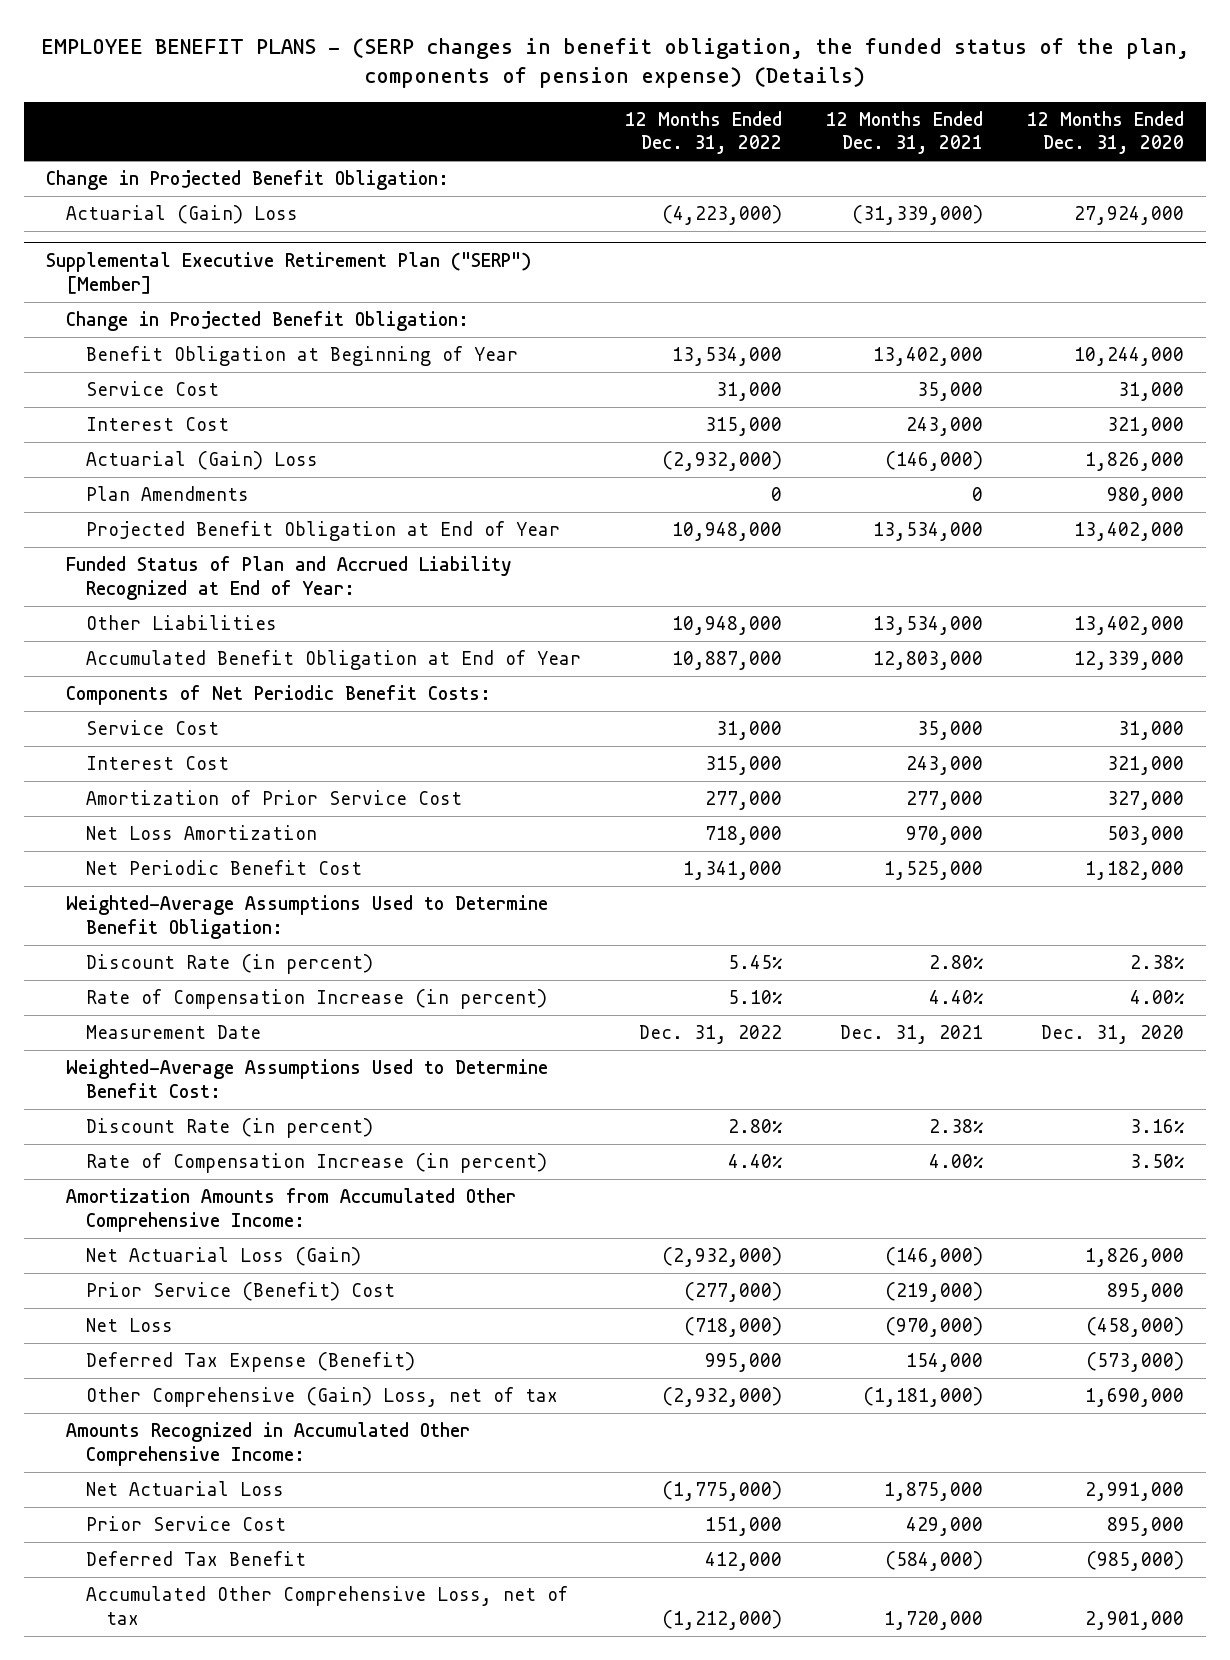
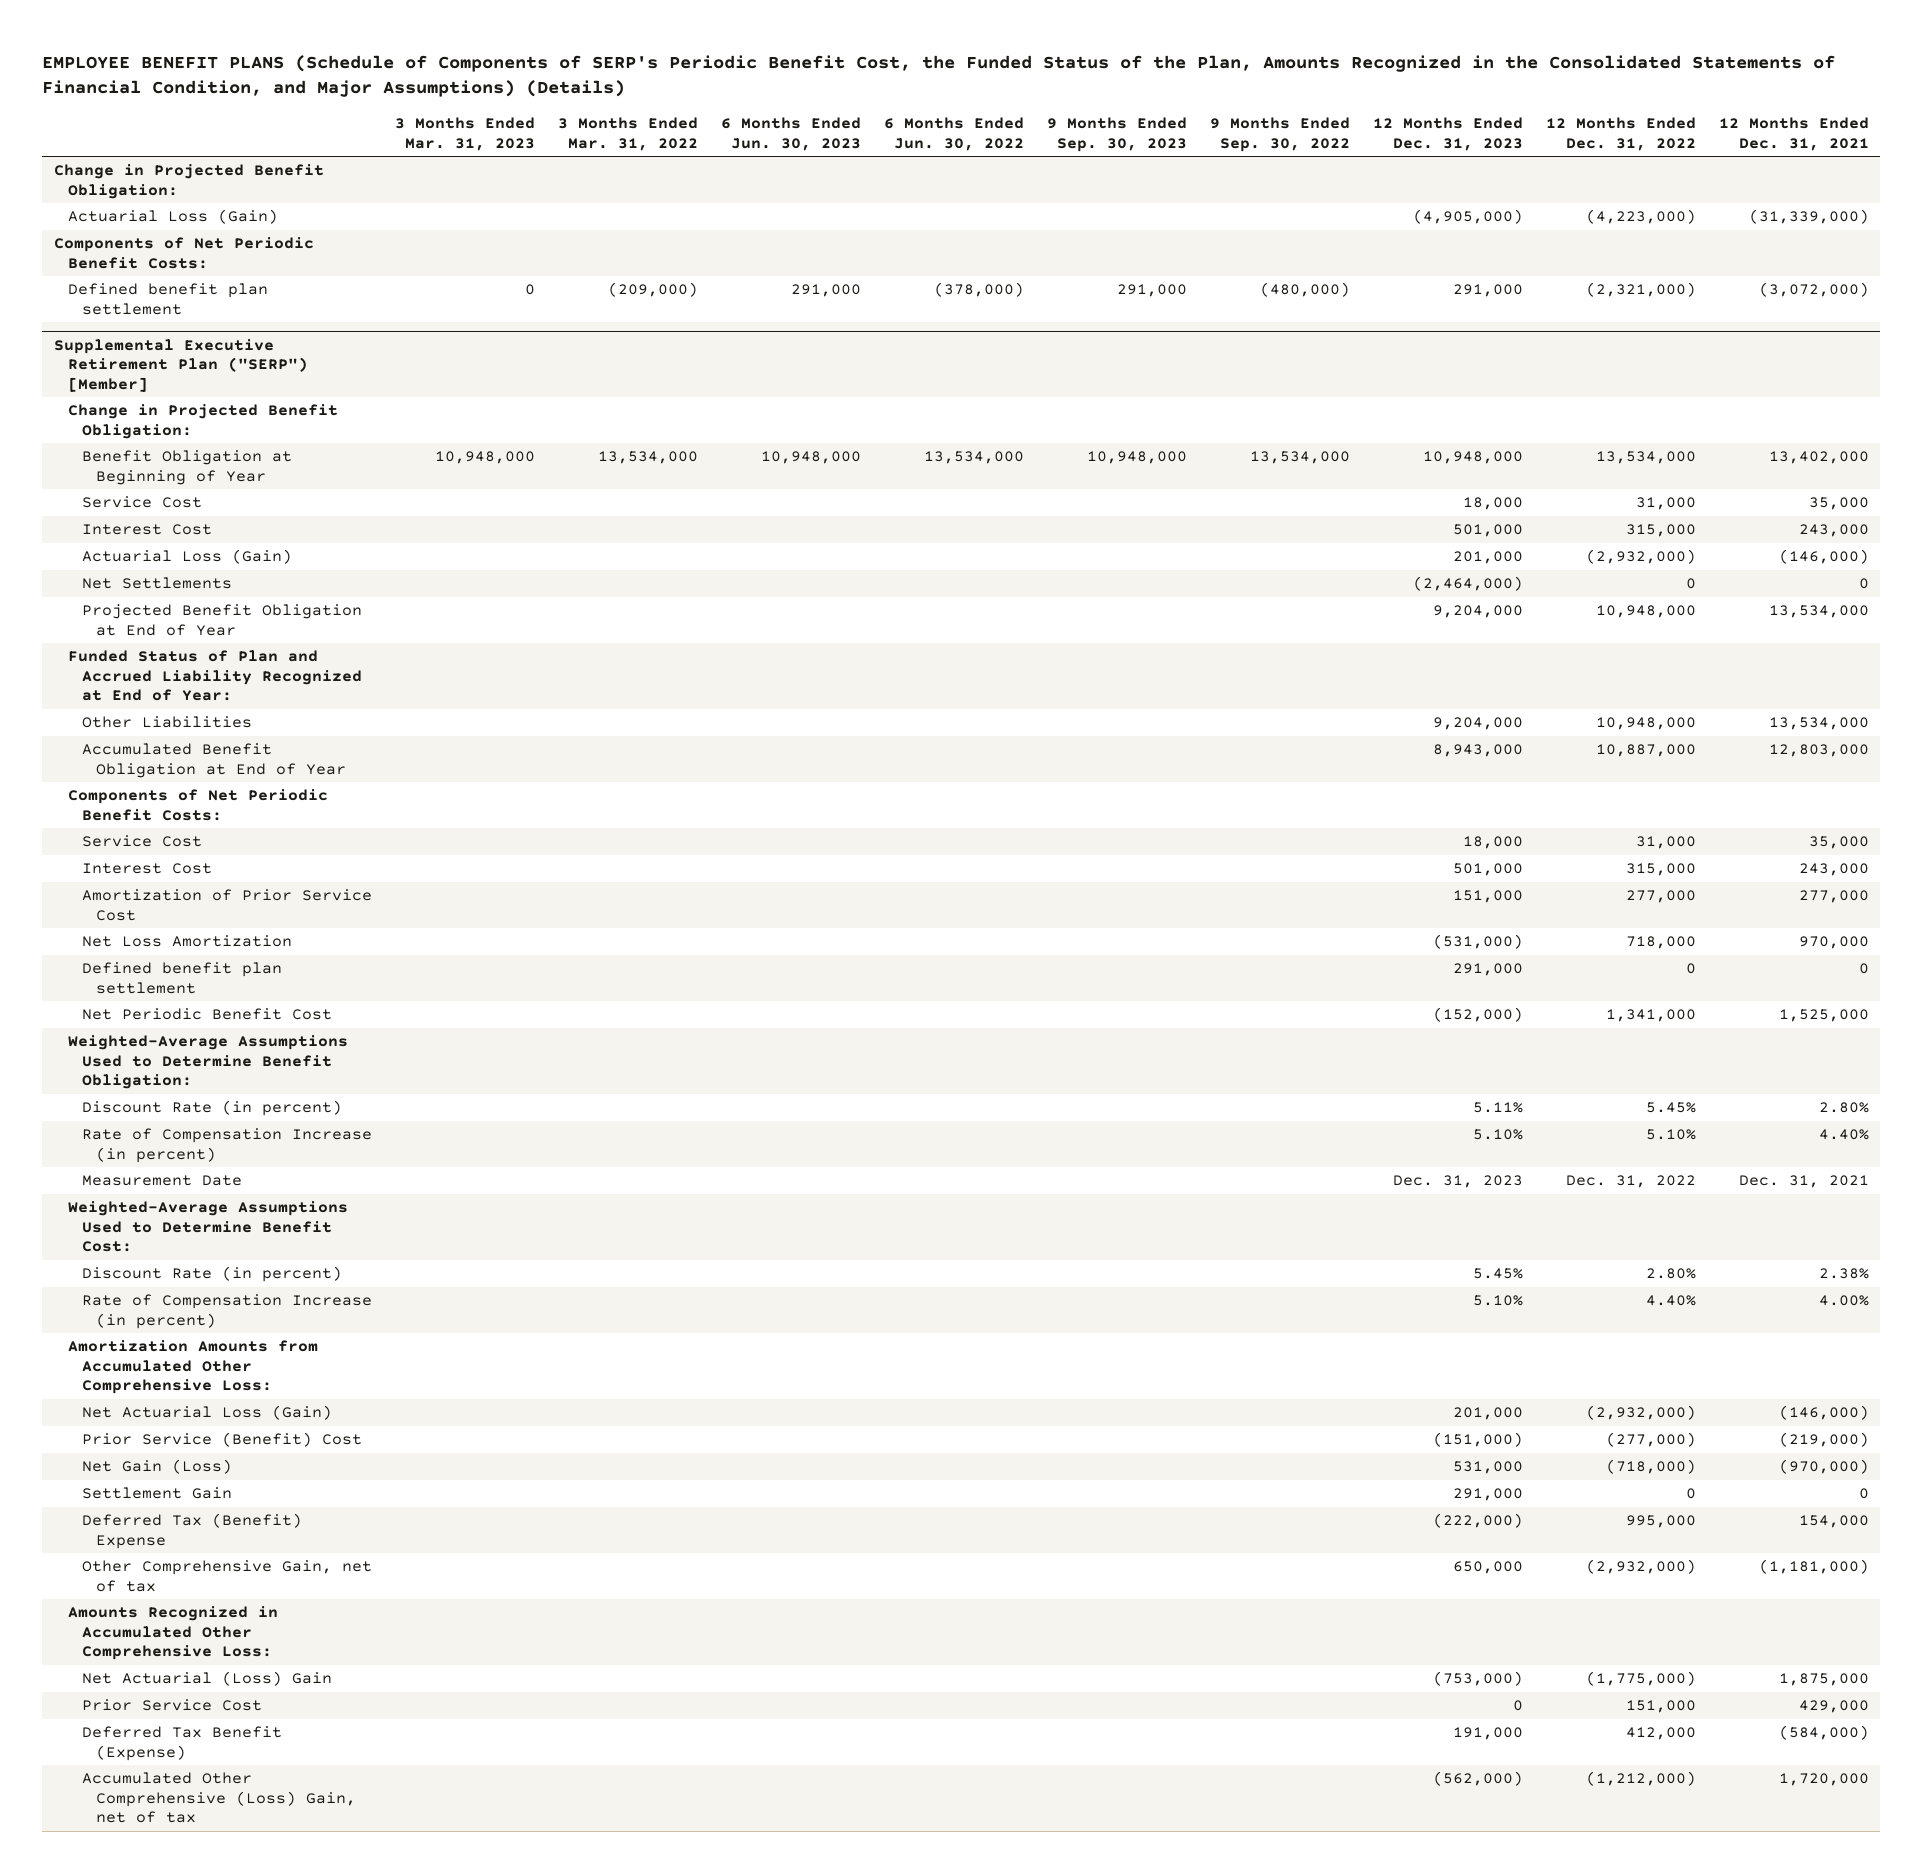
- EMPLOYEE BENEFIT PLANS - (SERP changes in benefit obligation, the funded status of the plan, components of pension expense) (Details)
+ EMPLOYEE BENEFIT PLANS (Schedule of Components of SERP's Periodic Benefit Cost, the Funded Status of the Plan, Amounts Recognized in the Consolidated Statements of Financial Condition, and Major Assumptions) (Details)
- | 12 Months Ended Dec. 31, 2022 | 12 Months Ended Dec. 31, 2021 | 12 Months Ended Dec. 31, 2020
+ | 3 Months Ended Mar. 31, 2023 | 3 Months Ended Mar. 31, 2022 | 6 Months Ended Jun. 30, 2023 | 6 Months Ended Jun. 30, 2022 | 9 Months Ended Sep. 30, 2023 | 9 Months Ended Sep. 30, 2022 | 12 Months Ended Dec. 31, 2023 | 12 Months Ended Dec. 31, 2022 | 12 Months Ended Dec. 31, 2021
- Actuarial (Gain) Loss | (4,223,000) | (31,339,000) | 27,924,000
+ Actuarial Loss (Gain) | | | | | | | (4,905,000) | (4,223,000) | (31,339,000)
+ Components of Net Periodic Benefit Costs:
+ Defined benefit plan settlement | 0 | (209,000) | 291,000 | (378,000) | 291,000 | (480,000) | 291,000 | (2,321,000) | (3,072,000)
@ Supplemental Executive Retirement Plan ("SERP") [Member]
- Actuarial (Gain) Loss | (2,932,000) | (146,000) | 1,826,000
- Plan Amendments | 0 | 0 | 980,000
+ Actuarial Loss (Gain) | | | | | | | 201,000 | (2,932,000) | (146,000)
+ Net Settlements | | | | | | | (2,464,000) | 0 | 0
+ Defined benefit plan settlement | | | | | | | 291,000 | 0 | 0
- Amortization Amounts from Accumulated Other Comprehensive Income:
+ Amortization Amounts from Accumulated Other Comprehensive Loss:
- Net Loss | (718,000) | (970,000) | (458,000)
- Deferred Tax Expense (Benefit) | 995,000 | 154,000 | (573,000)
- Other Comprehensive (Gain) Loss, net of tax | (2,932,000) | (1,181,000) | 1,690,000
- Amounts Recognized in Accumulated Other Comprehensive Income:
- Net Actuarial Loss | (1,775,000) | 1,875,000 | 2,991,000
+ Net Gain (Loss) | | | | | | | 531,000 | (718,000) | (970,000)
+ Settlement Gain | | | | | | | 291,000 | 0 | 0
+ Deferred Tax (Benefit) Expense | | | | | | | (222,000) | 995,000 | 154,000
+ Other Comprehensive Gain, net of tax | | | | | | | 650,000 | (2,932,000) | (1,181,000)
+ Amounts Recognized in Accumulated Other Comprehensive Loss:
+ Net Actuarial (Loss) Gain | | | | | | | (753,000) | (1,775,000) | 1,875,000
- Deferred Tax Benefit | 412,000 | (584,000) | (985,000)
- Accumulated Other Comprehensive Loss, net of tax | (1,212,000) | 1,720,000 | 2,901,000
+ Deferred Tax Benefit (Expense) | | | | | | | 191,000 | 412,000 | (584,000)
+ Accumulated Other Comprehensive (Loss) Gain, net of tax | | | | | | | (562,000) | (1,212,000) | 1,720,000

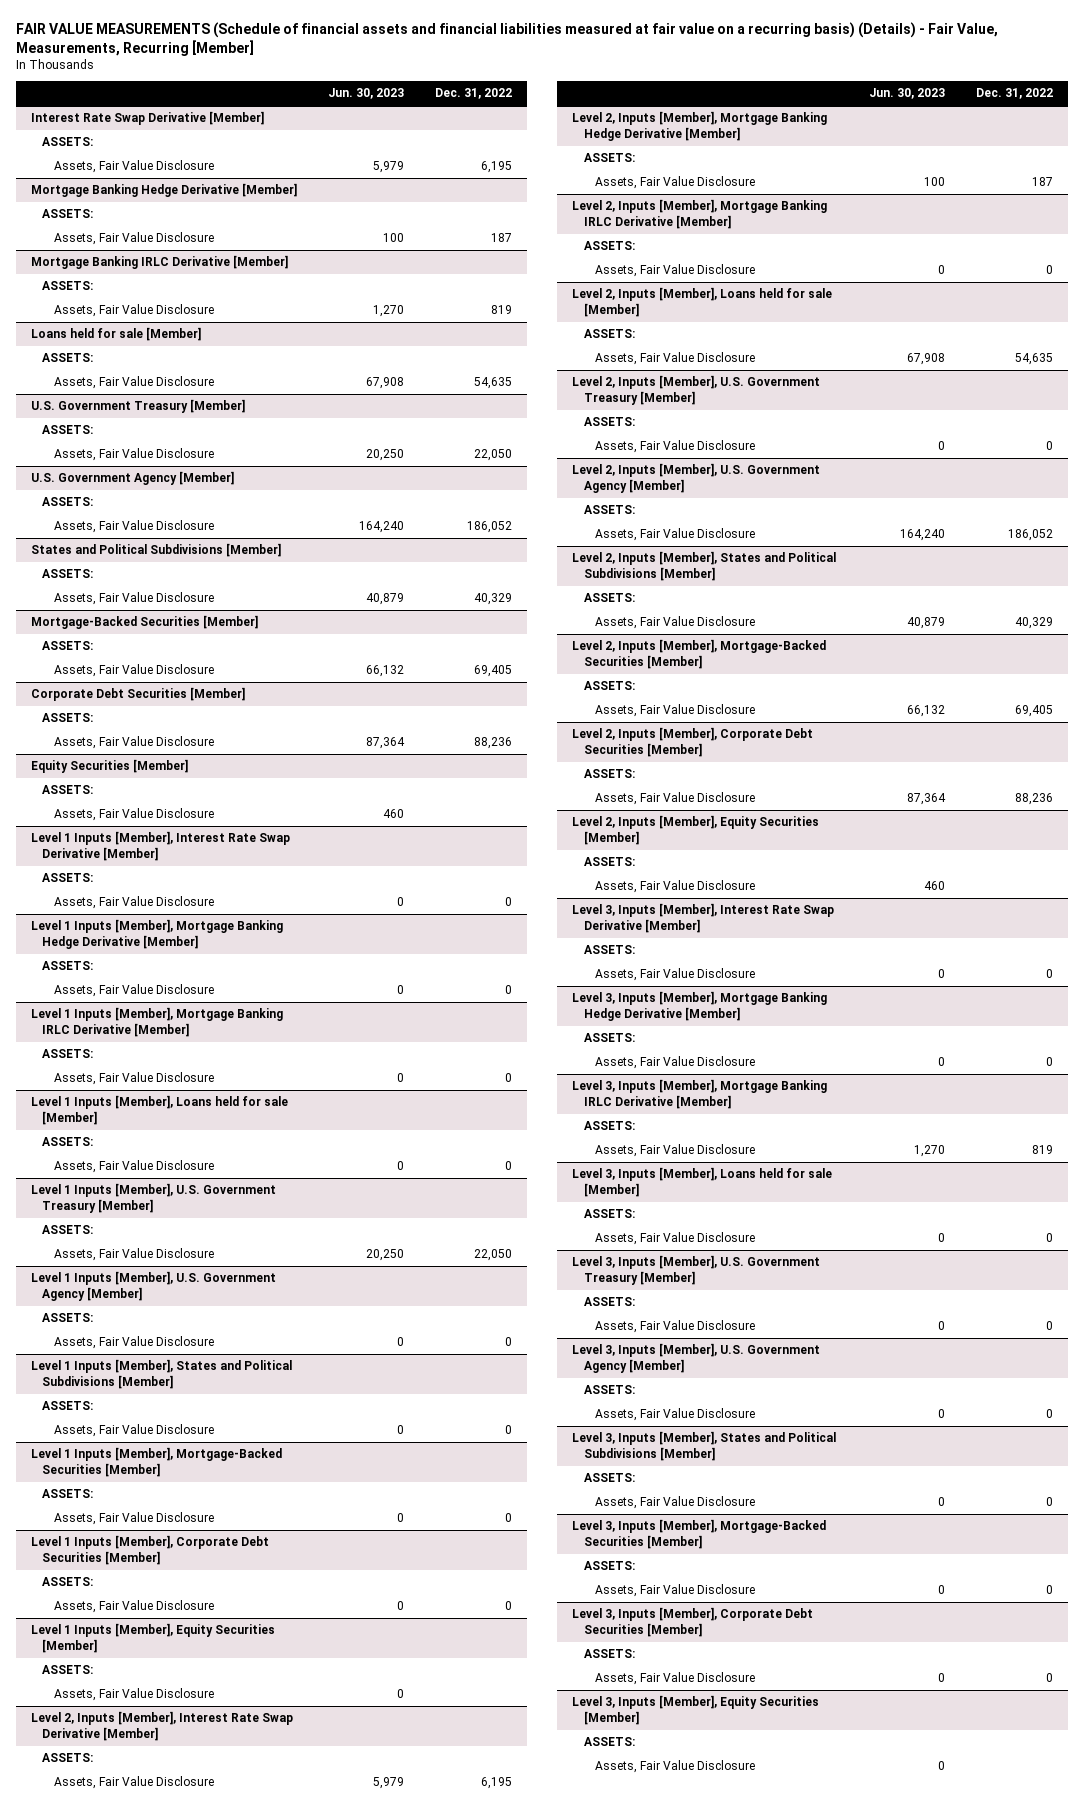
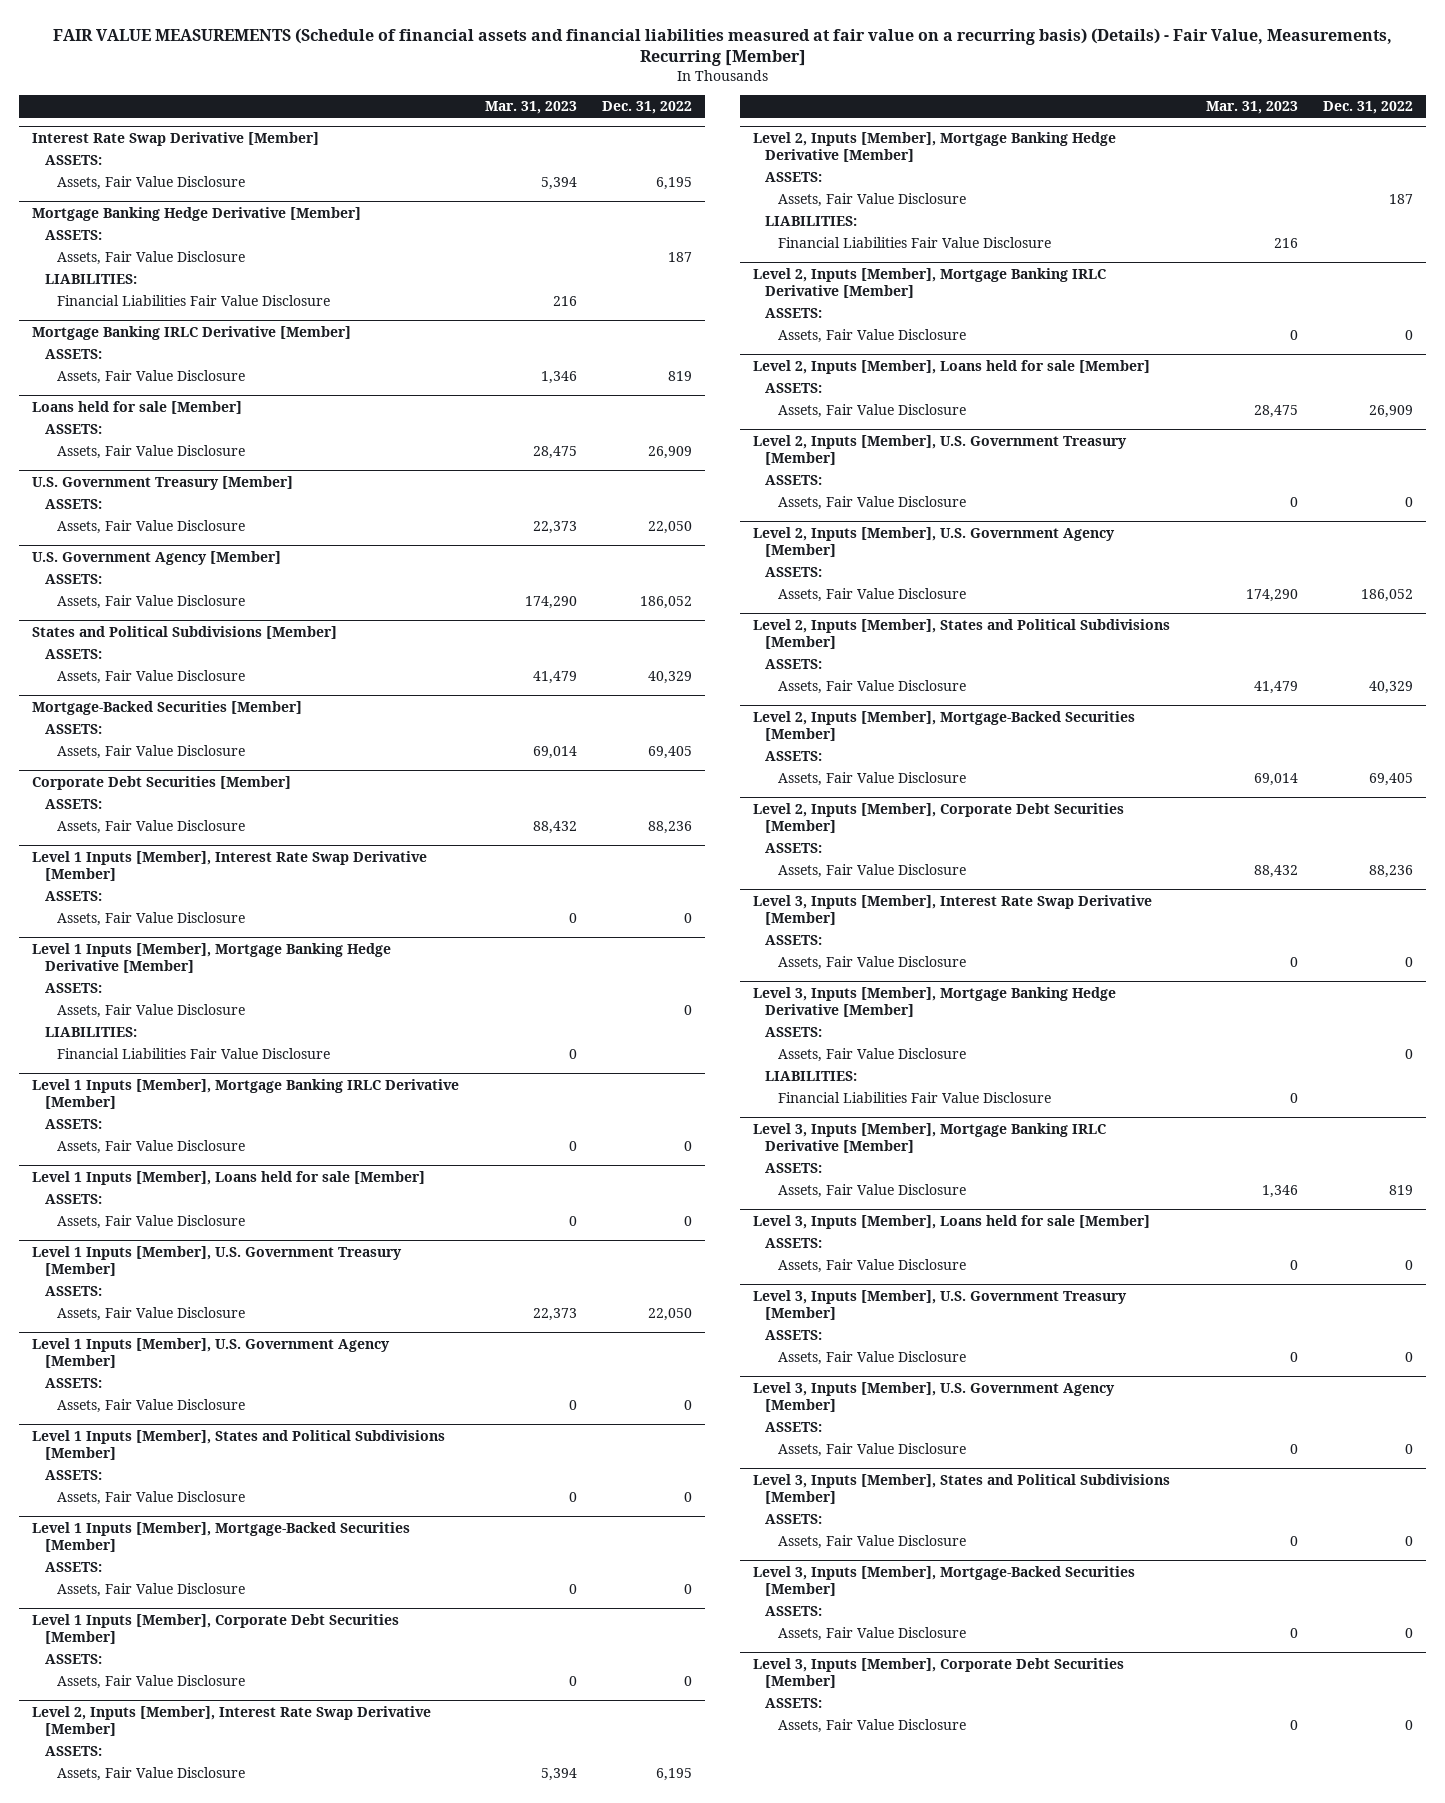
- | Jun. 30, 2023 | Dec. 31, 2022
+ | Mar. 31, 2023 | Dec. 31, 2022
@ Mortgage Banking Hedge Derivative [Member]
+ LIABILITIES:
+ Financial Liabilities Fair Value Disclosure | 216 |
@ Loans held for sale [Member]
- Assets, Fair Value Disclosure | 67,908 | 54,635
+ Assets, Fair Value Disclosure | 28,475 | 26,909
- Equity Securities [Member]
- ASSETS:
- Assets, Fair Value Disclosure | 460 |
@ Level 1 Inputs [Member], Mortgage Banking Hedge Derivative [Member]
+ LIABILITIES:
+ Financial Liabilities Fair Value Disclosure | 0 |
- Level 1 Inputs [Member], Equity Securities [Member]
- ASSETS:
- Assets, Fair Value Disclosure | 0 |
@ Level 2, Inputs [Member], Mortgage Banking Hedge Derivative [Member]
+ LIABILITIES:
+ Financial Liabilities Fair Value Disclosure | 216 |
@ Level 2, Inputs [Member], Loans held for sale [Member]
- Assets, Fair Value Disclosure | 67,908 | 54,635
+ Assets, Fair Value Disclosure | 28,475 | 26,909
- Level 2, Inputs [Member], Equity Securities [Member]
- ASSETS:
- Assets, Fair Value Disclosure | 460 |
@ Level 3, Inputs [Member], Mortgage Banking Hedge Derivative [Member]
+ LIABILITIES:
+ Financial Liabilities Fair Value Disclosure | 0 |
- Level 3, Inputs [Member], Equity Securities [Member]
- ASSETS:
- Assets, Fair Value Disclosure | 0 |

